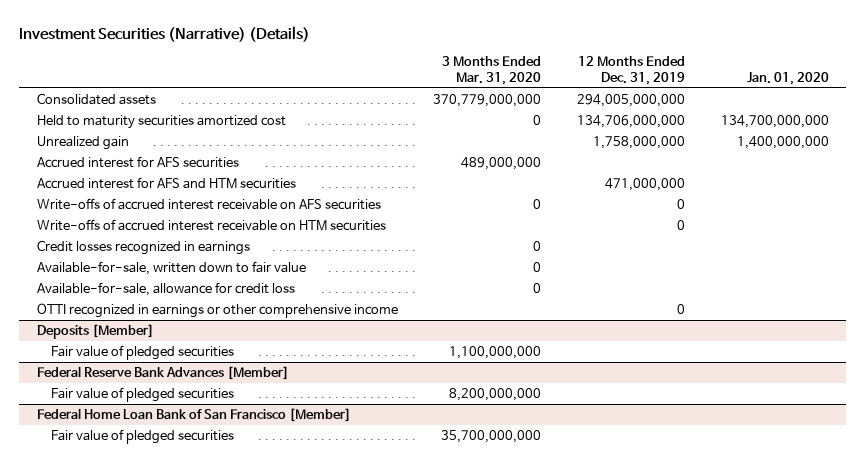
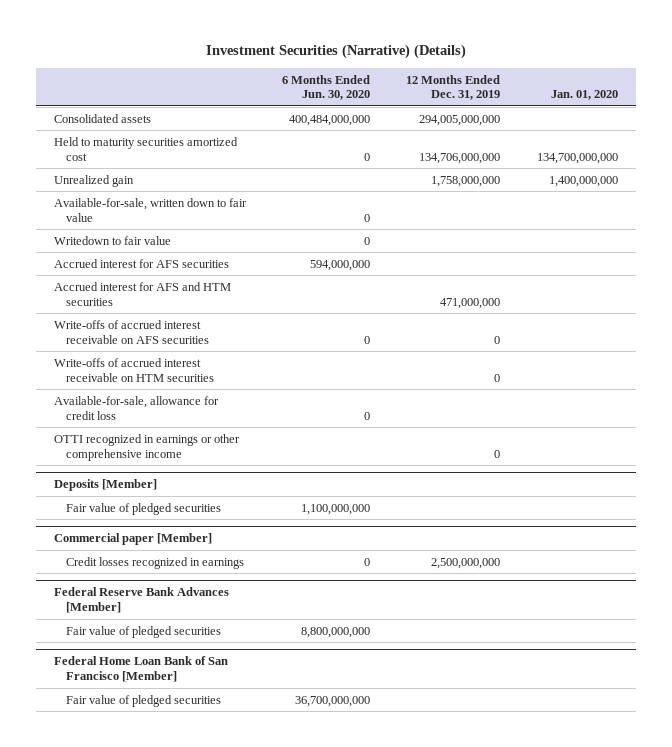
- | 3 Months Ended Mar. 31, 2020 | 12 Months Ended Dec. 31, 2019 | Jan. 01, 2020
+ | 6 Months Ended Jun. 30, 2020 | 12 Months Ended Dec. 31, 2019 | Jan. 01, 2020
moved up: Available-for-sale, written down to fair value | 0 | |
+ Writedown to fair value | 0 | |
- Credit losses recognized in earnings | 0 | |
+ Commercial paper [Member]
+ Credit losses recognized in earnings | 0 | 2,500,000,000 |

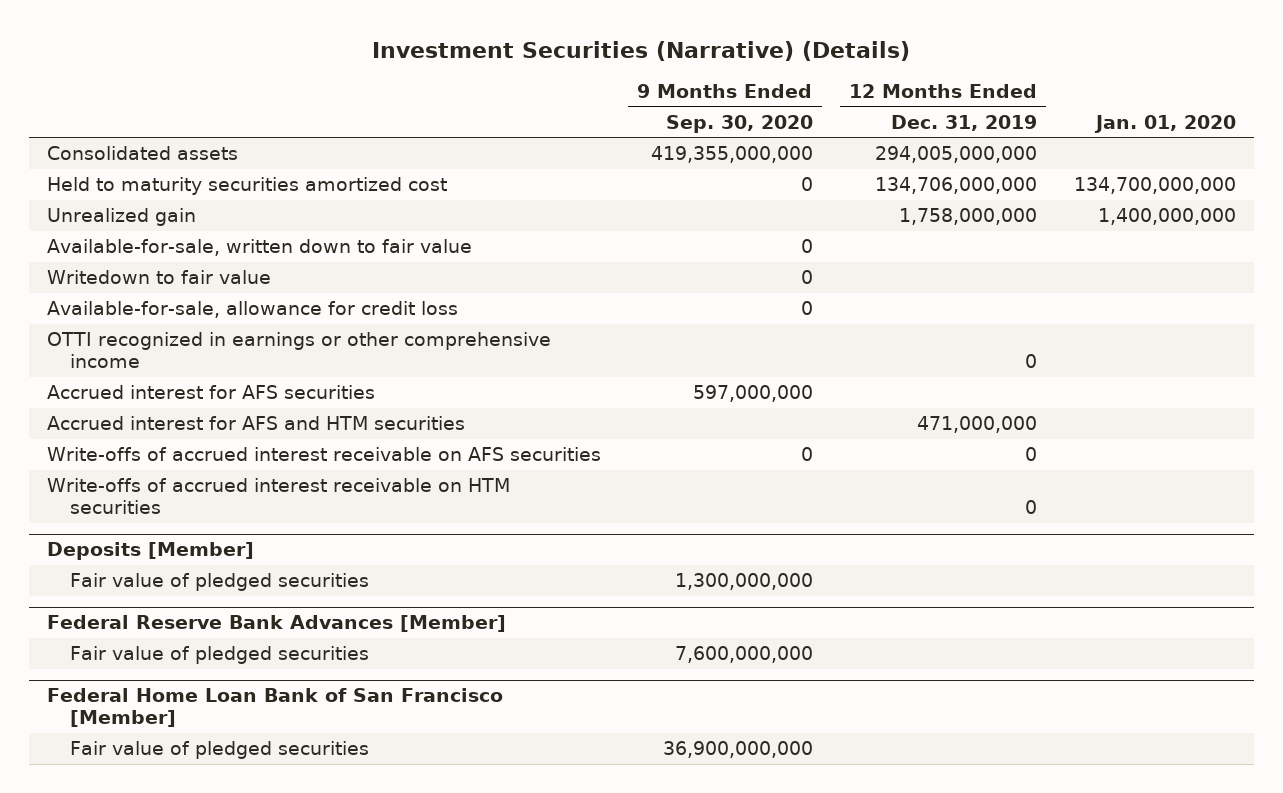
- | 6 Months Ended Jun. 30, 2020 | 12 Months Ended Dec. 31, 2019 | Jan. 01, 2020
+ | 9 Months Ended Sep. 30, 2020 | 12 Months Ended Dec. 31, 2019 | Jan. 01, 2020
moved up: Available-for-sale, allowance for credit loss | 0 | |
moved up: OTTI recognized in earnings or other comprehensive income | | 0 |
- Commercial paper [Member]
- Credit losses recognized in earnings | 0 | 2,500,000,000 |

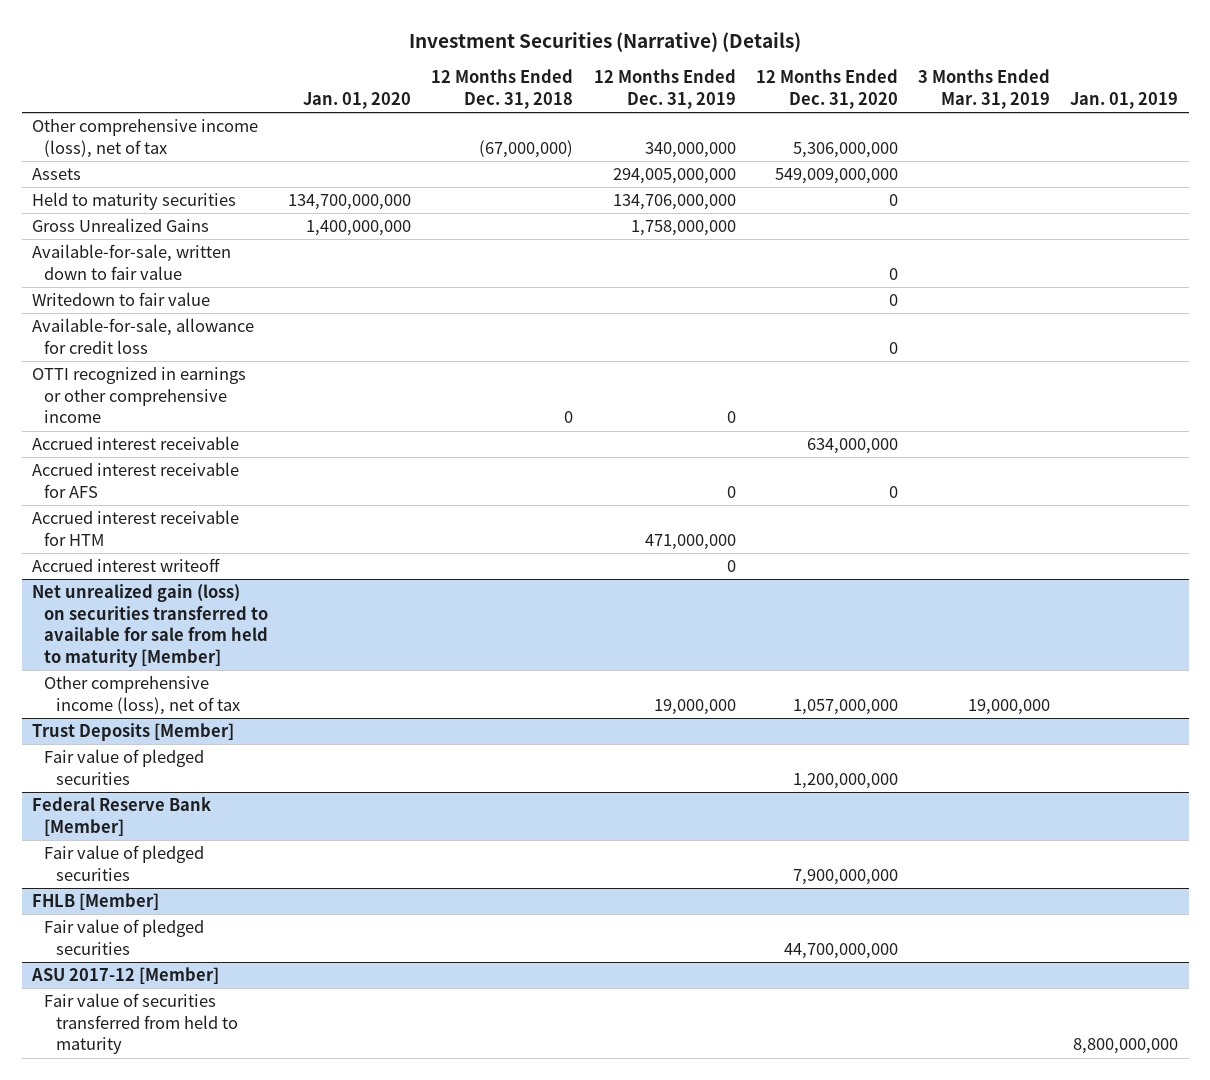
- | 9 Months Ended Sep. 30, 2020 | 12 Months Ended Dec. 31, 2019 | Jan. 01, 2020
+ | Jan. 01, 2020 | 12 Months Ended Dec. 31, 2018 | 12 Months Ended Dec. 31, 2019 | 12 Months Ended Dec. 31, 2020 | 3 Months Ended Mar. 31, 2019 | Jan. 01, 2019
- Consolidated assets | 419,355,000,000 | 294,005,000,000 |
- Held to maturity securities amortized cost | 0 | 134,706,000,000 | 134,700,000,000
- Unrealized gain | | 1,758,000,000 | 1,400,000,000
+ Other comprehensive income (loss), net of tax | | (67,000,000) | 340,000,000 | 5,306,000,000 | |
+ Assets | | | 294,005,000,000 | 549,009,000,000 | |
+ Held to maturity securities | 134,700,000,000 | | 134,706,000,000 | 0 | |
+ Gross Unrealized Gains | 1,400,000,000 | | 1,758,000,000 | | |
- Accrued interest for AFS securities | 597,000,000 | |
- Accrued interest for AFS and HTM securities | | 471,000,000 |
- Write-offs of accrued interest receivable on AFS securities | 0 | 0 |
- Write-offs of accrued interest receivable on HTM securities | | 0 |
- Deposits [Member]
+ Accrued interest receivable | | | | 634,000,000 | |
+ Accrued interest receivable for AFS | | | 0 | 0 | |
+ Accrued interest receivable for HTM | | | 471,000,000 | | |
+ Accrued interest writeoff | | | 0 | | |
+ Net unrealized gain (loss) on securities transferred to available for sale from held to maturity [Member]
+ Other comprehensive income (loss), net of tax | | | 19,000,000 | 1,057,000,000 | 19,000,000 |
+ Trust Deposits [Member]
- Federal Reserve Bank Advances [Member]
+ Federal Reserve Bank [Member]
- Federal Home Loan Bank of San Francisco [Member]
+ FHLB [Member]
+ ASU 2017-12 [Member]
+ Fair value of securities transferred from held to maturity | | | | | | 8,800,000,000

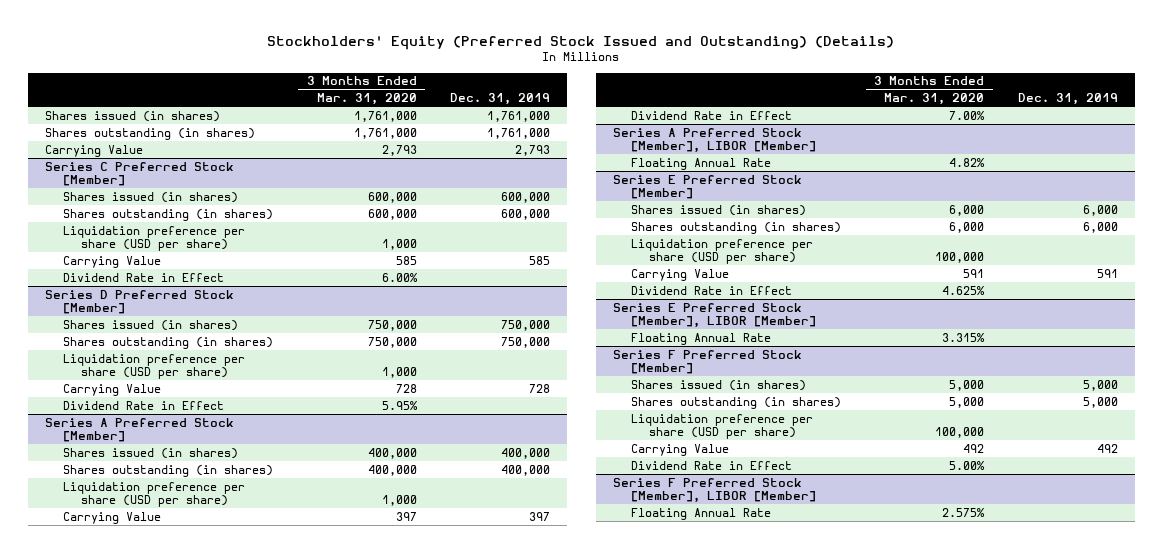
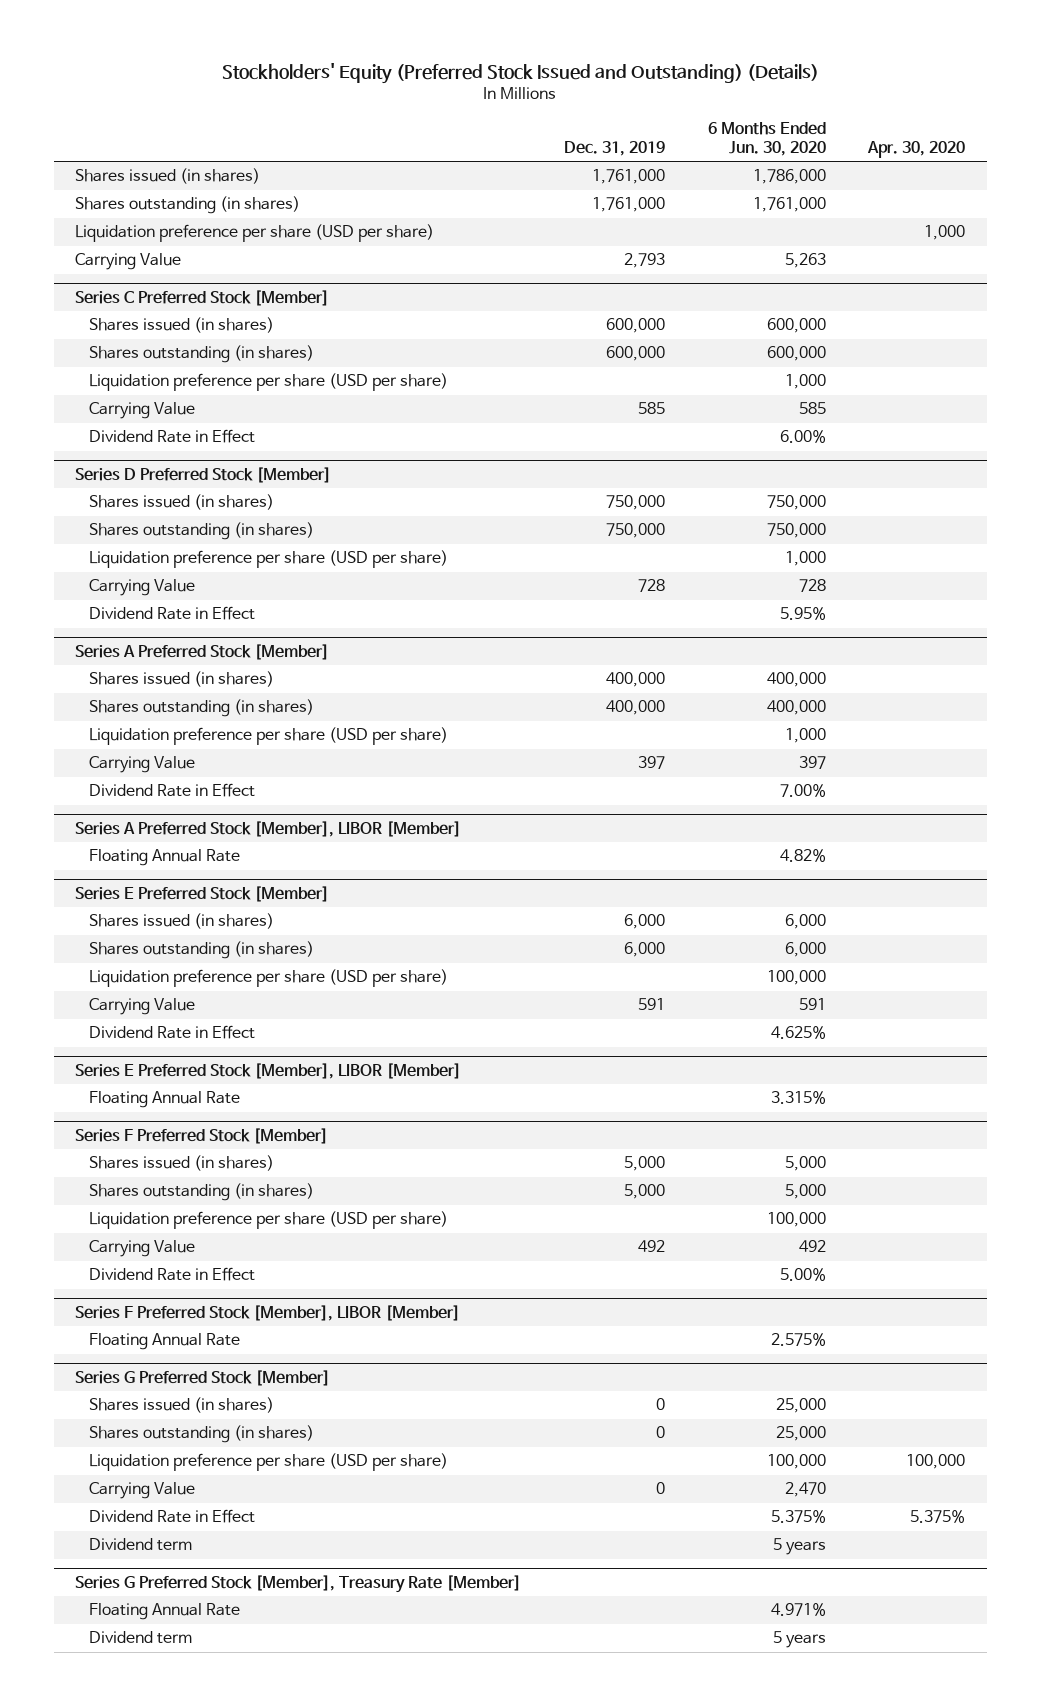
- | 3 Months Ended Mar. 31, 2020 | Dec. 31, 2019
+ | Dec. 31, 2019 | 6 Months Ended Jun. 30, 2020 | Apr. 30, 2020
+ Liquidation preference per share (USD per share) | | | 1,000
+ Series G Preferred Stock [Member]
+ Shares issued (in shares) | 0 | 25,000 |
+ Shares outstanding (in shares) | 0 | 25,000 |
+ Liquidation preference per share (USD per share) | | 100,000 | 100,000
+ Carrying Value | 0 | 2,470 |
+ Dividend Rate in Effect | | 5.375% | 5.375%
+ Dividend term | | 5 years |
+ Series G Preferred Stock [Member], Treasury Rate [Member]
+ Floating Annual Rate | | 4.971% |
+ Dividend term | | 5 years |

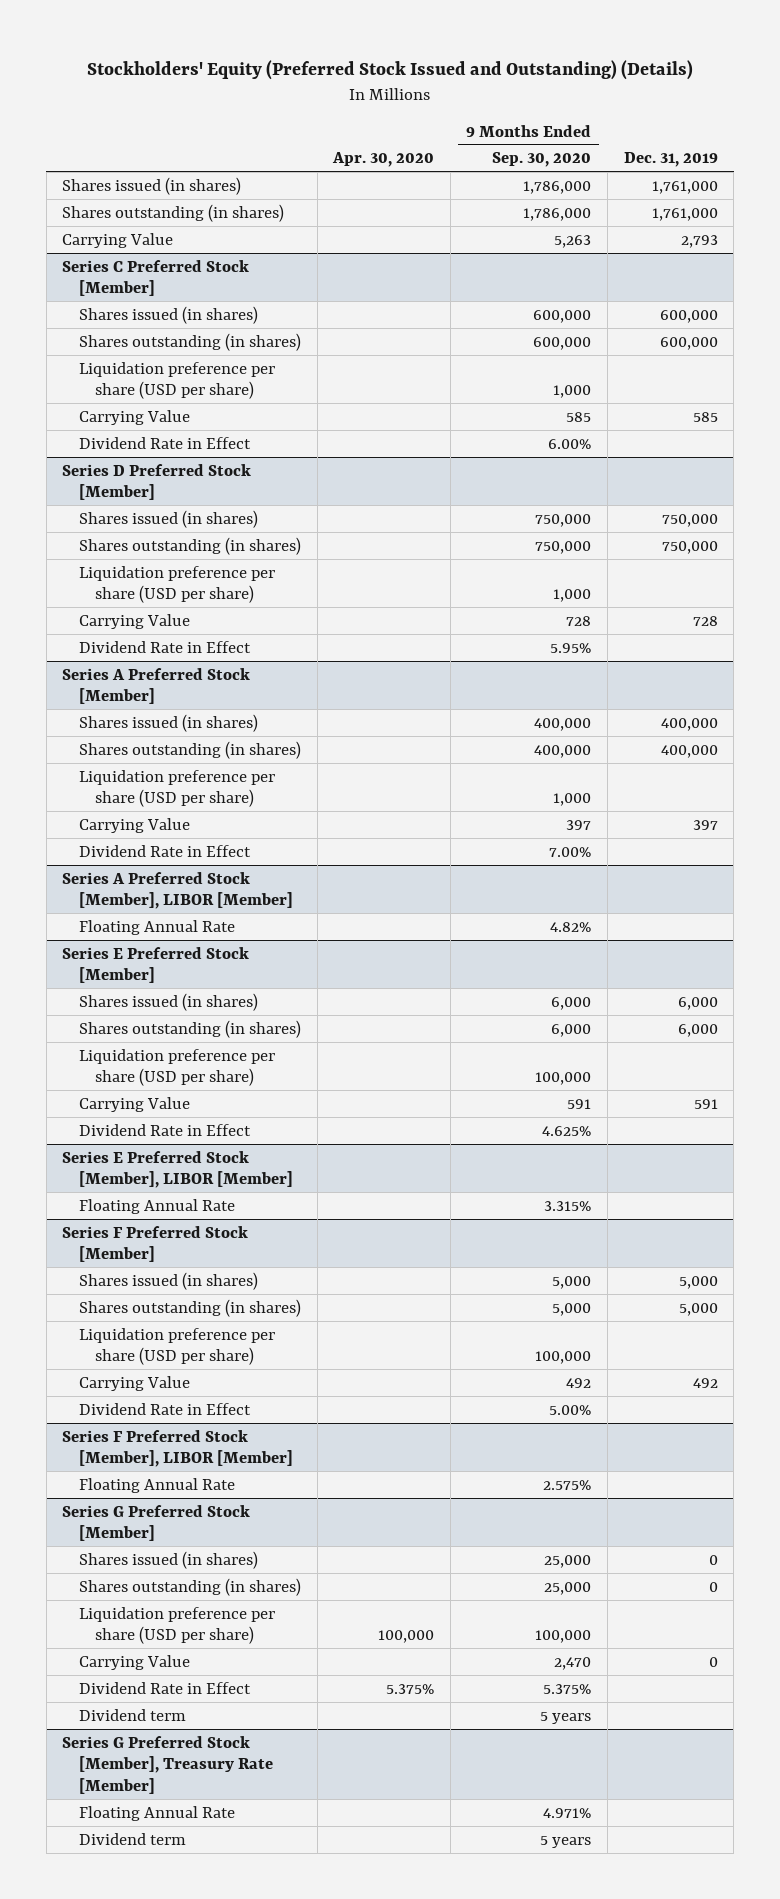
- | Dec. 31, 2019 | 6 Months Ended Jun. 30, 2020 | Apr. 30, 2020
+ | Apr. 30, 2020 | 9 Months Ended Sep. 30, 2020 | Dec. 31, 2019
- Liquidation preference per share (USD per share) | | | 1,000

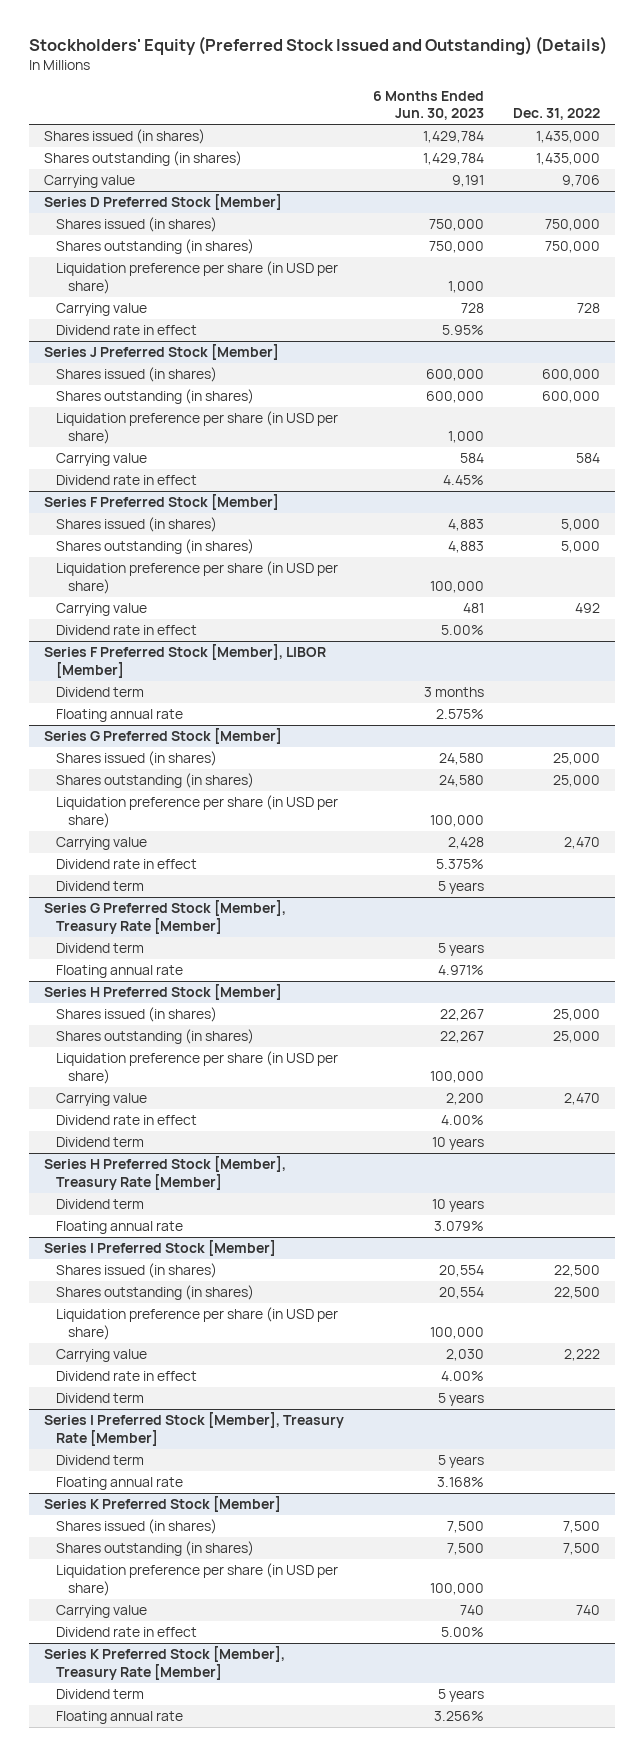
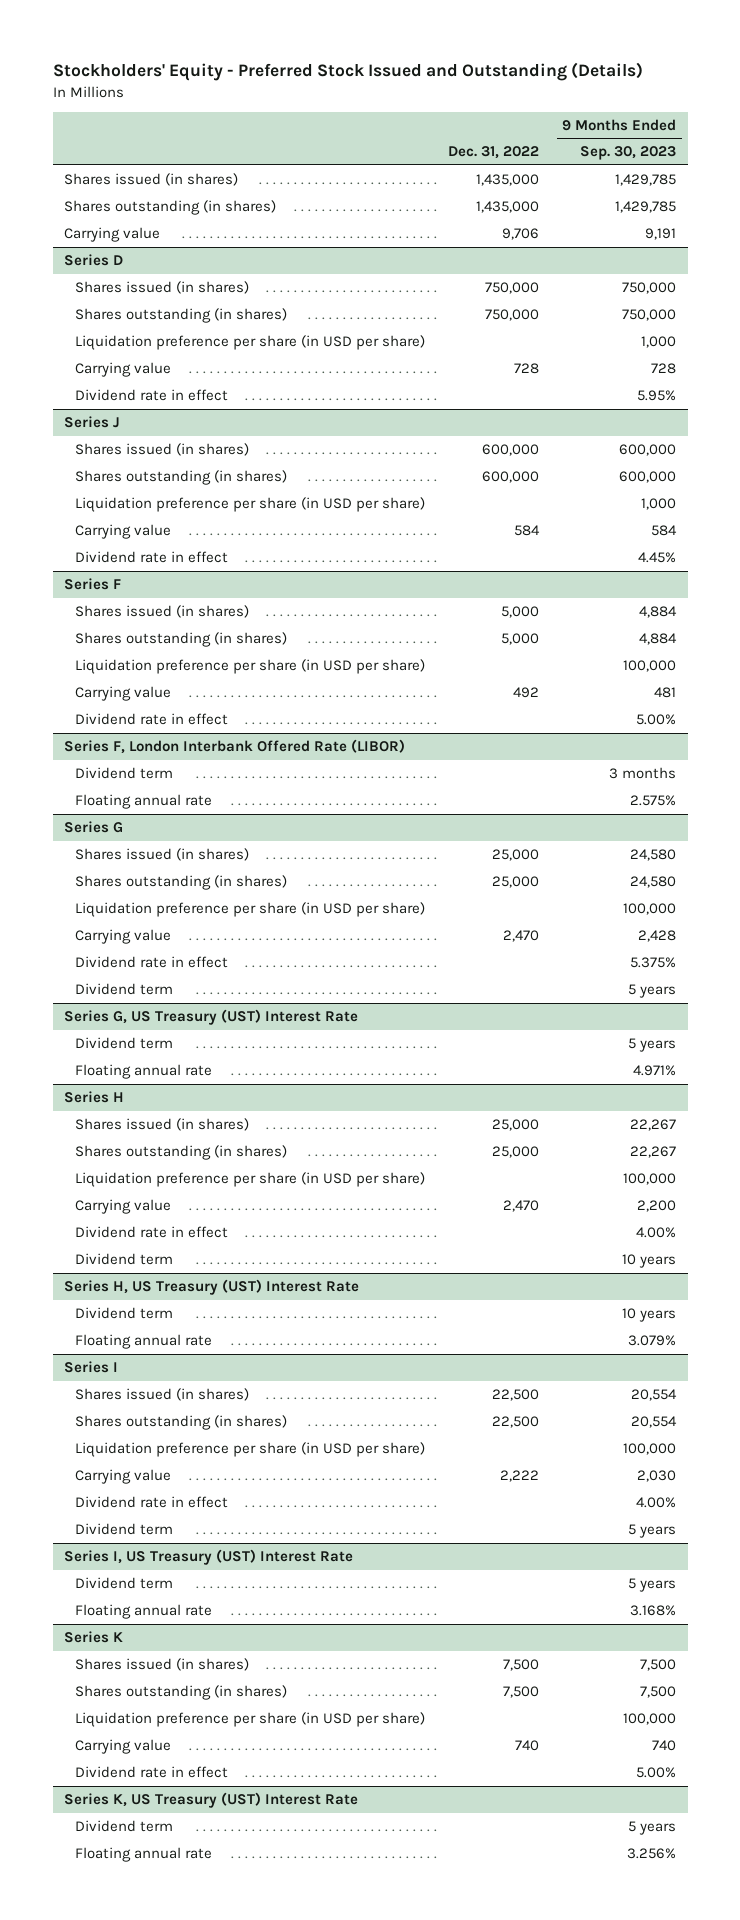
- Stockholders' Equity (Preferred Stock Issued and Outstanding) (Details)
+ Stockholders' Equity - Preferred Stock Issued and Outstanding (Details)
- | 6 Months Ended Jun. 30, 2023 | Dec. 31, 2022
+ | Dec. 31, 2022 | 9 Months Ended Sep. 30, 2023
- Series D Preferred Stock [Member]
+ Series D
- Series J Preferred Stock [Member]
+ Series J
- Series F Preferred Stock [Member]
+ Series F
- Series F Preferred Stock [Member], LIBOR [Member]
- Dividend term | 3 months |
- Floating annual rate | 2.575% |
- Series G Preferred Stock [Member]
+ Series F, London Interbank Offered Rate (LIBOR)
+ Dividend term | | 3 months
+ Floating annual rate | | 2.575%
+ Series G
- Series G Preferred Stock [Member], Treasury Rate [Member]
- Dividend term | 5 years |
- Floating annual rate | 4.971% |
- Series H Preferred Stock [Member]
+ Series G, US Treasury (UST) Interest Rate
+ Dividend term | | 5 years
+ Floating annual rate | | 4.971%
+ Series H
- Series H Preferred Stock [Member], Treasury Rate [Member]
- Dividend term | 10 years |
- Floating annual rate | 3.079% |
- Series I Preferred Stock [Member]
+ Series H, US Treasury (UST) Interest Rate
+ Dividend term | | 10 years
+ Floating annual rate | | 3.079%
+ Series I
- Series I Preferred Stock [Member], Treasury Rate [Member]
- Dividend term | 5 years |
- Floating annual rate | 3.168% |
- Series K Preferred Stock [Member]
+ Series I, US Treasury (UST) Interest Rate
+ Dividend term | | 5 years
+ Floating annual rate | | 3.168%
+ Series K
- Series K Preferred Stock [Member], Treasury Rate [Member]
- Dividend term | 5 years |
- Floating annual rate | 3.256% |
+ Series K, US Treasury (UST) Interest Rate
+ Dividend term | | 5 years
+ Floating annual rate | | 3.256%

